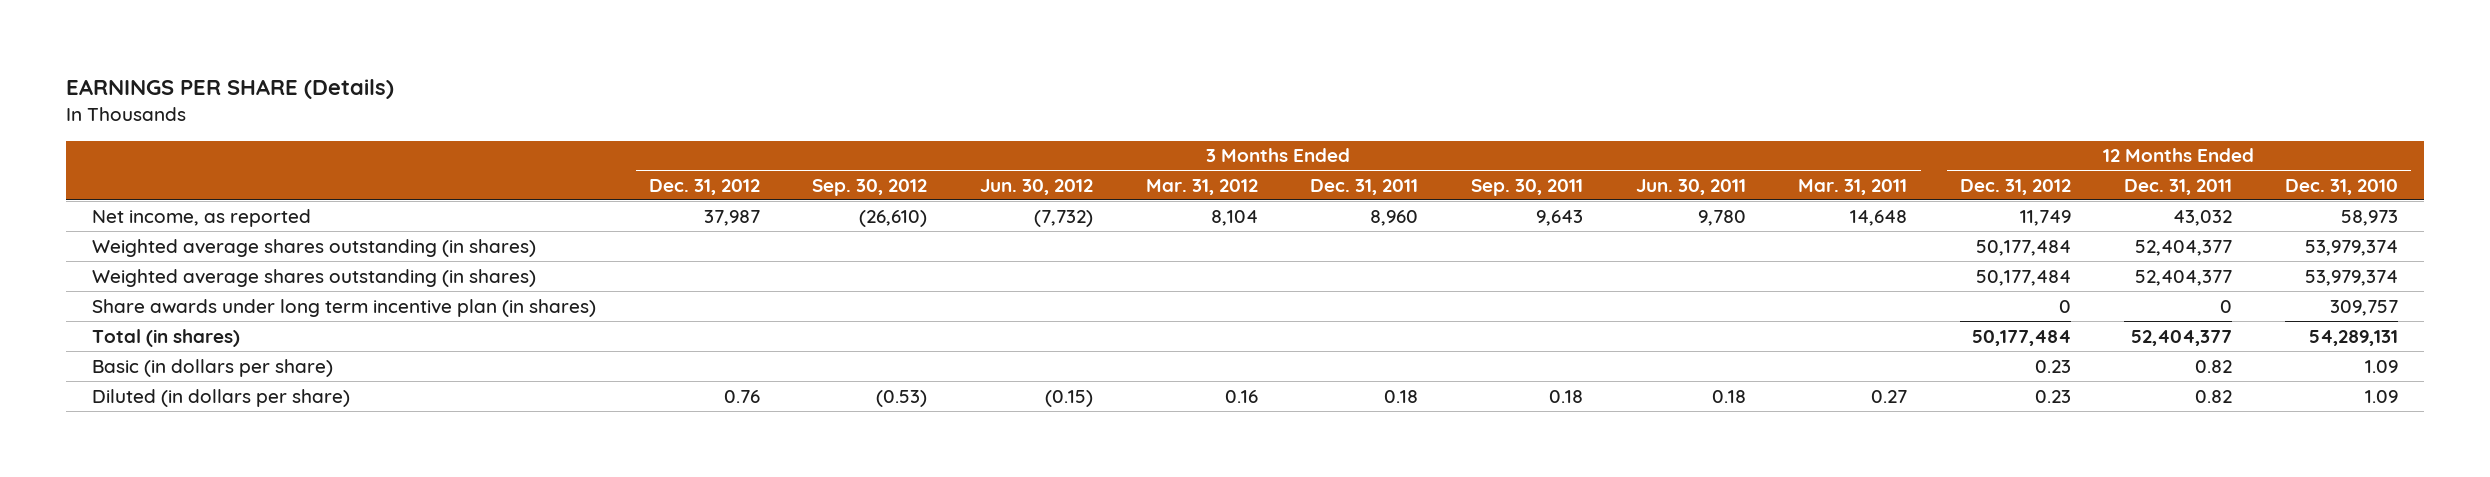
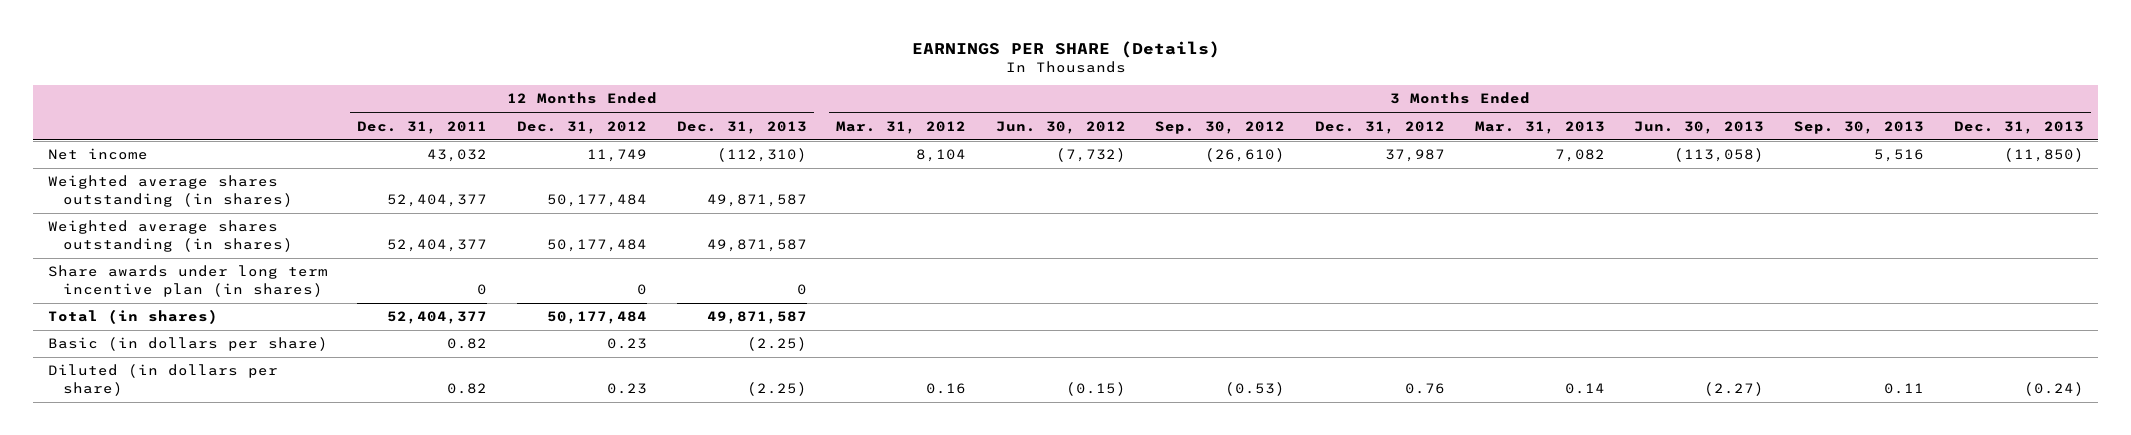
- | 3 Months Ended Dec. 31, 2012 | 3 Months Ended Sep. 30, 2012 | 3 Months Ended Jun. 30, 2012 | 3 Months Ended Mar. 31, 2012 | 3 Months Ended Dec. 31, 2011 | 3 Months Ended Sep. 30, 2011 | 3 Months Ended Jun. 30, 2011 | 3 Months Ended Mar. 31, 2011 | 12 Months Ended Dec. 31, 2012 | 12 Months Ended Dec. 31, 2011 | 12 Months Ended Dec. 31, 2010
+ | 12 Months Ended Dec. 31, 2011 | 12 Months Ended Dec. 31, 2012 | 12 Months Ended Dec. 31, 2013 | 3 Months Ended Mar. 31, 2012 | 3 Months Ended Jun. 30, 2012 | 3 Months Ended Sep. 30, 2012 | 3 Months Ended Dec. 31, 2012 | 3 Months Ended Mar. 31, 2013 | 3 Months Ended Jun. 30, 2013 | 3 Months Ended Sep. 30, 2013 | 3 Months Ended Dec. 31, 2013
- Net income, as reported | 37,987 | (26,610) | (7,732) | 8,104 | 8,960 | 9,643 | 9,780 | 14,648 | 11,749 | 43,032 | 58,973
+ Net income | 43,032 | 11,749 | (112,310) | 8,104 | (7,732) | (26,610) | 37,987 | 7,082 | (113,058) | 5,516 | (11,850)

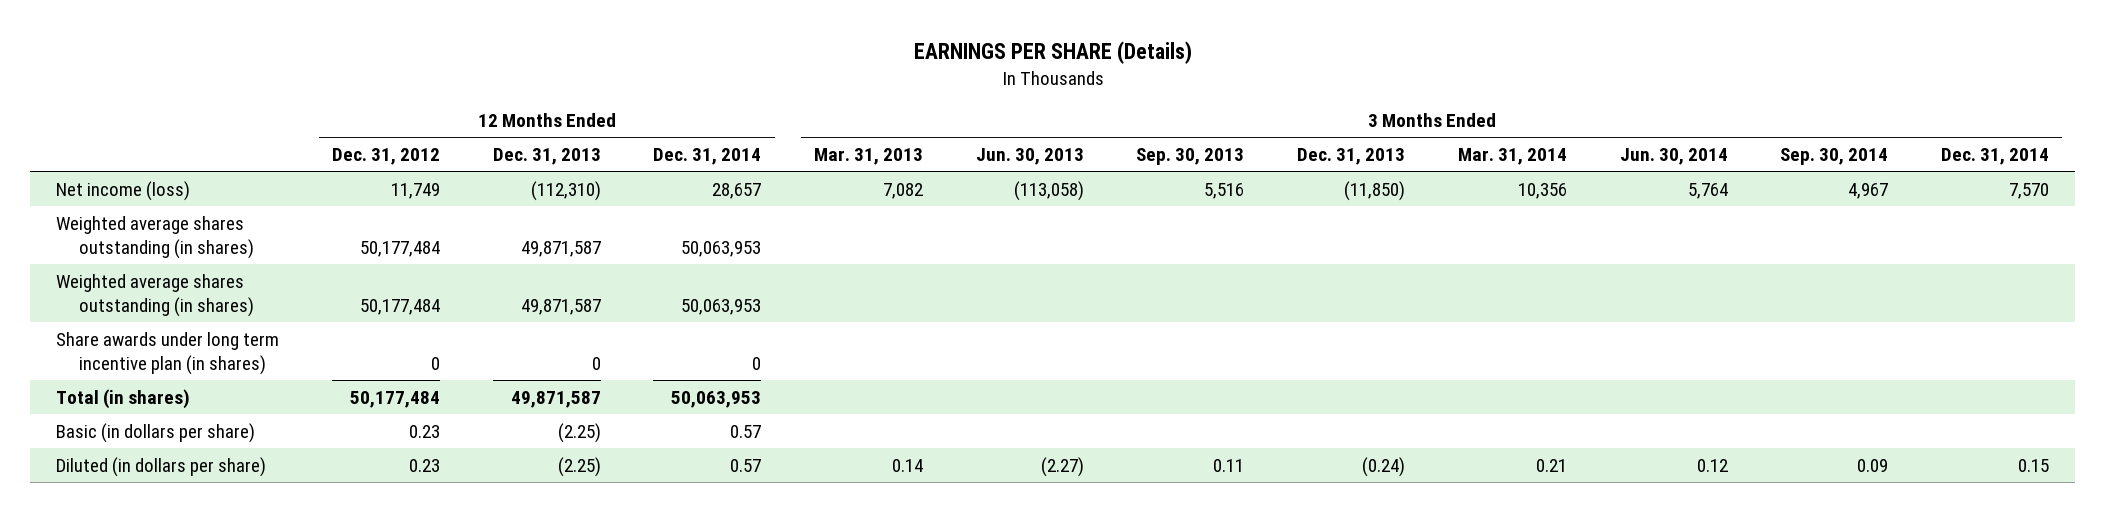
- | 12 Months Ended Dec. 31, 2011 | 12 Months Ended Dec. 31, 2012 | 12 Months Ended Dec. 31, 2013 | 3 Months Ended Mar. 31, 2012 | 3 Months Ended Jun. 30, 2012 | 3 Months Ended Sep. 30, 2012 | 3 Months Ended Dec. 31, 2012 | 3 Months Ended Mar. 31, 2013 | 3 Months Ended Jun. 30, 2013 | 3 Months Ended Sep. 30, 2013 | 3 Months Ended Dec. 31, 2013
+ | 12 Months Ended Dec. 31, 2012 | 12 Months Ended Dec. 31, 2013 | 12 Months Ended Dec. 31, 2014 | 3 Months Ended Mar. 31, 2013 | 3 Months Ended Jun. 30, 2013 | 3 Months Ended Sep. 30, 2013 | 3 Months Ended Dec. 31, 2013 | 3 Months Ended Mar. 31, 2014 | 3 Months Ended Jun. 30, 2014 | 3 Months Ended Sep. 30, 2014 | 3 Months Ended Dec. 31, 2014
- Net income | 43,032 | 11,749 | (112,310) | 8,104 | (7,732) | (26,610) | 37,987 | 7,082 | (113,058) | 5,516 | (11,850)
+ Net income (loss) | 11,749 | (112,310) | 28,657 | 7,082 | (113,058) | 5,516 | (11,850) | 10,356 | 5,764 | 4,967 | 7,570

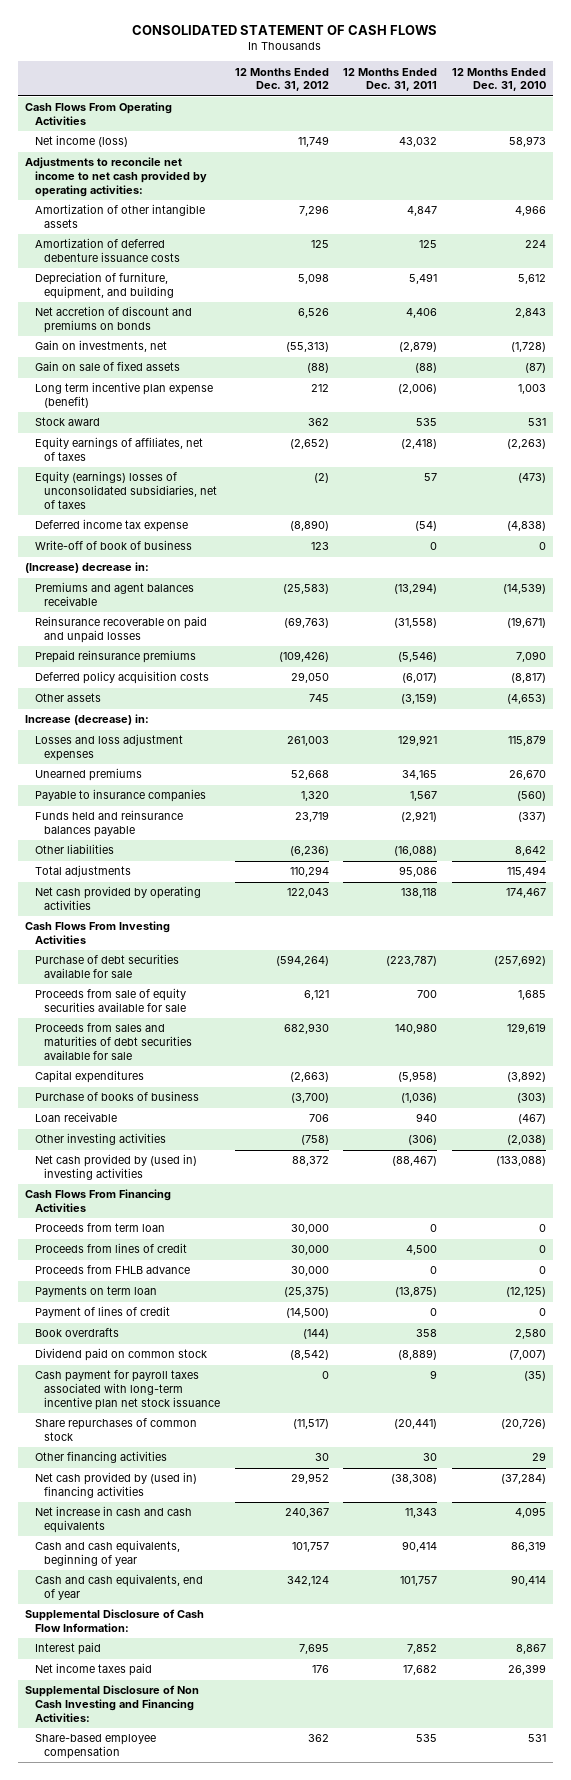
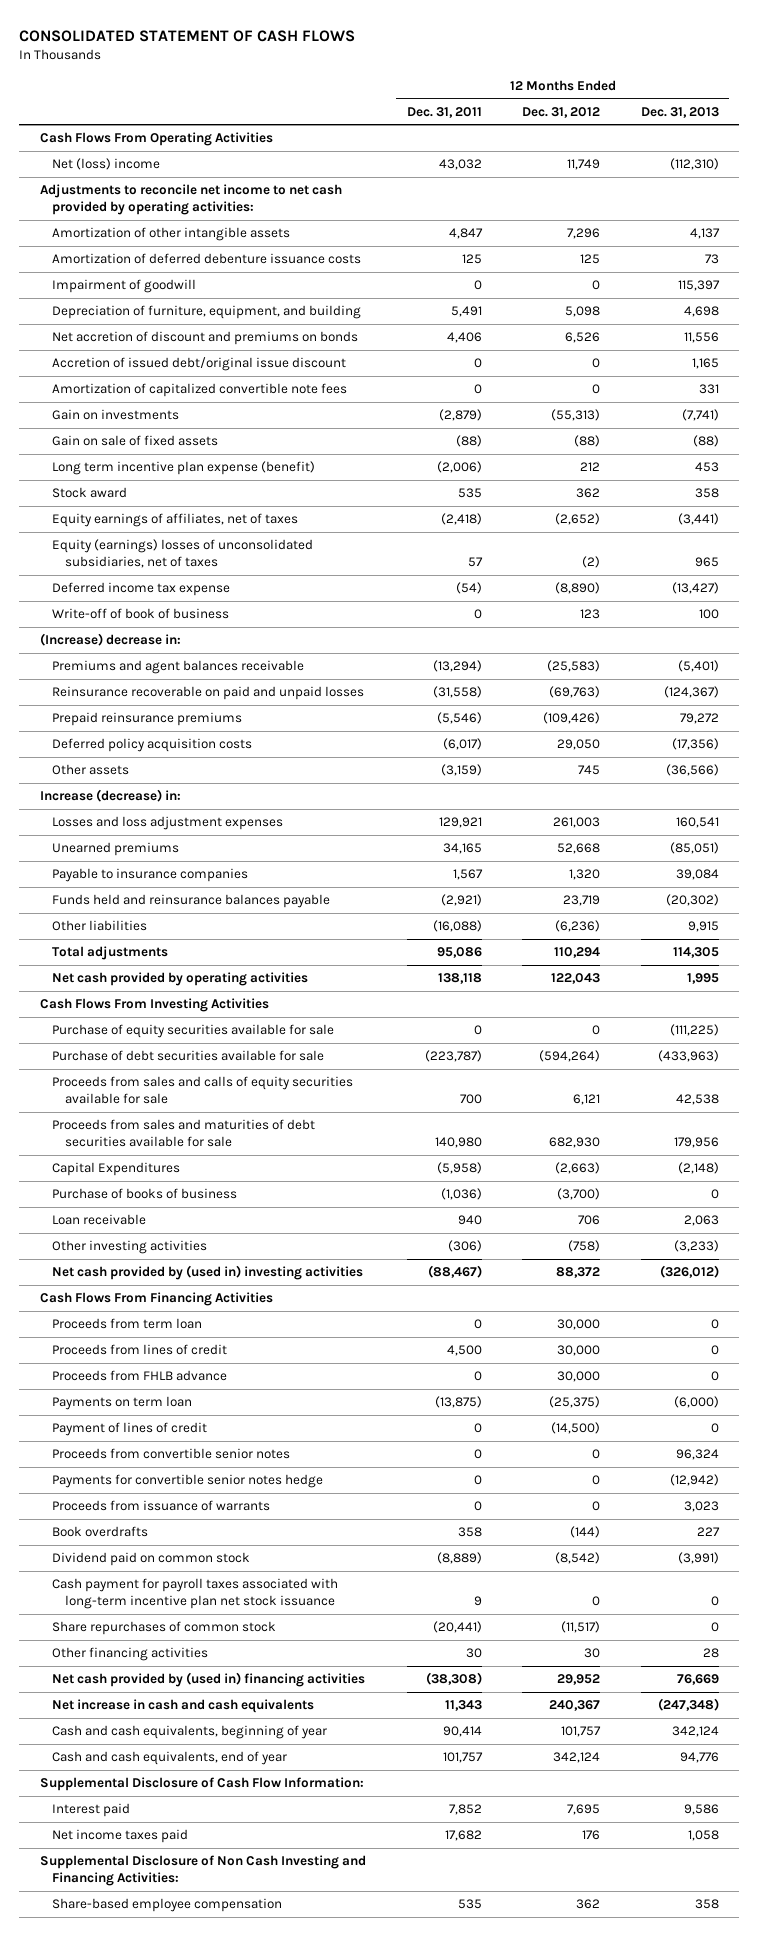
- | 12 Months Ended Dec. 31, 2012 | 12 Months Ended Dec. 31, 2011 | 12 Months Ended Dec. 31, 2010
+ | 12 Months Ended Dec. 31, 2011 | 12 Months Ended Dec. 31, 2012 | 12 Months Ended Dec. 31, 2013
- Net income (loss) | 11,749 | 43,032 | 58,973
+ Net (loss) income | 43,032 | 11,749 | (112,310)
+ Impairment of goodwill | 0 | 0 | 115,397
- Gain on investments, net | (55,313) | (2,879) | (1,728)
+ Accretion of issued debt/original issue discount | 0 | 0 | 1,165
+ Amortization of capitalized convertible note fees | 0 | 0 | 331
+ Gain on investments | (2,879) | (55,313) | (7,741)
+ Purchase of equity securities available for sale | 0 | 0 | (111,225)
- Proceeds from sale of equity securities available for sale | 6,121 | 700 | 1,685
+ Proceeds from sales and calls of equity securities available for sale | 700 | 6,121 | 42,538
- Capital expenditures | (2,663) | (5,958) | (3,892)
+ Capital Expenditures | (5,958) | (2,663) | (2,148)
+ Proceeds from convertible senior notes | 0 | 0 | 96,324
+ Payments for convertible senior notes hedge | 0 | 0 | (12,942)
+ Proceeds from issuance of warrants | 0 | 0 | 3,023

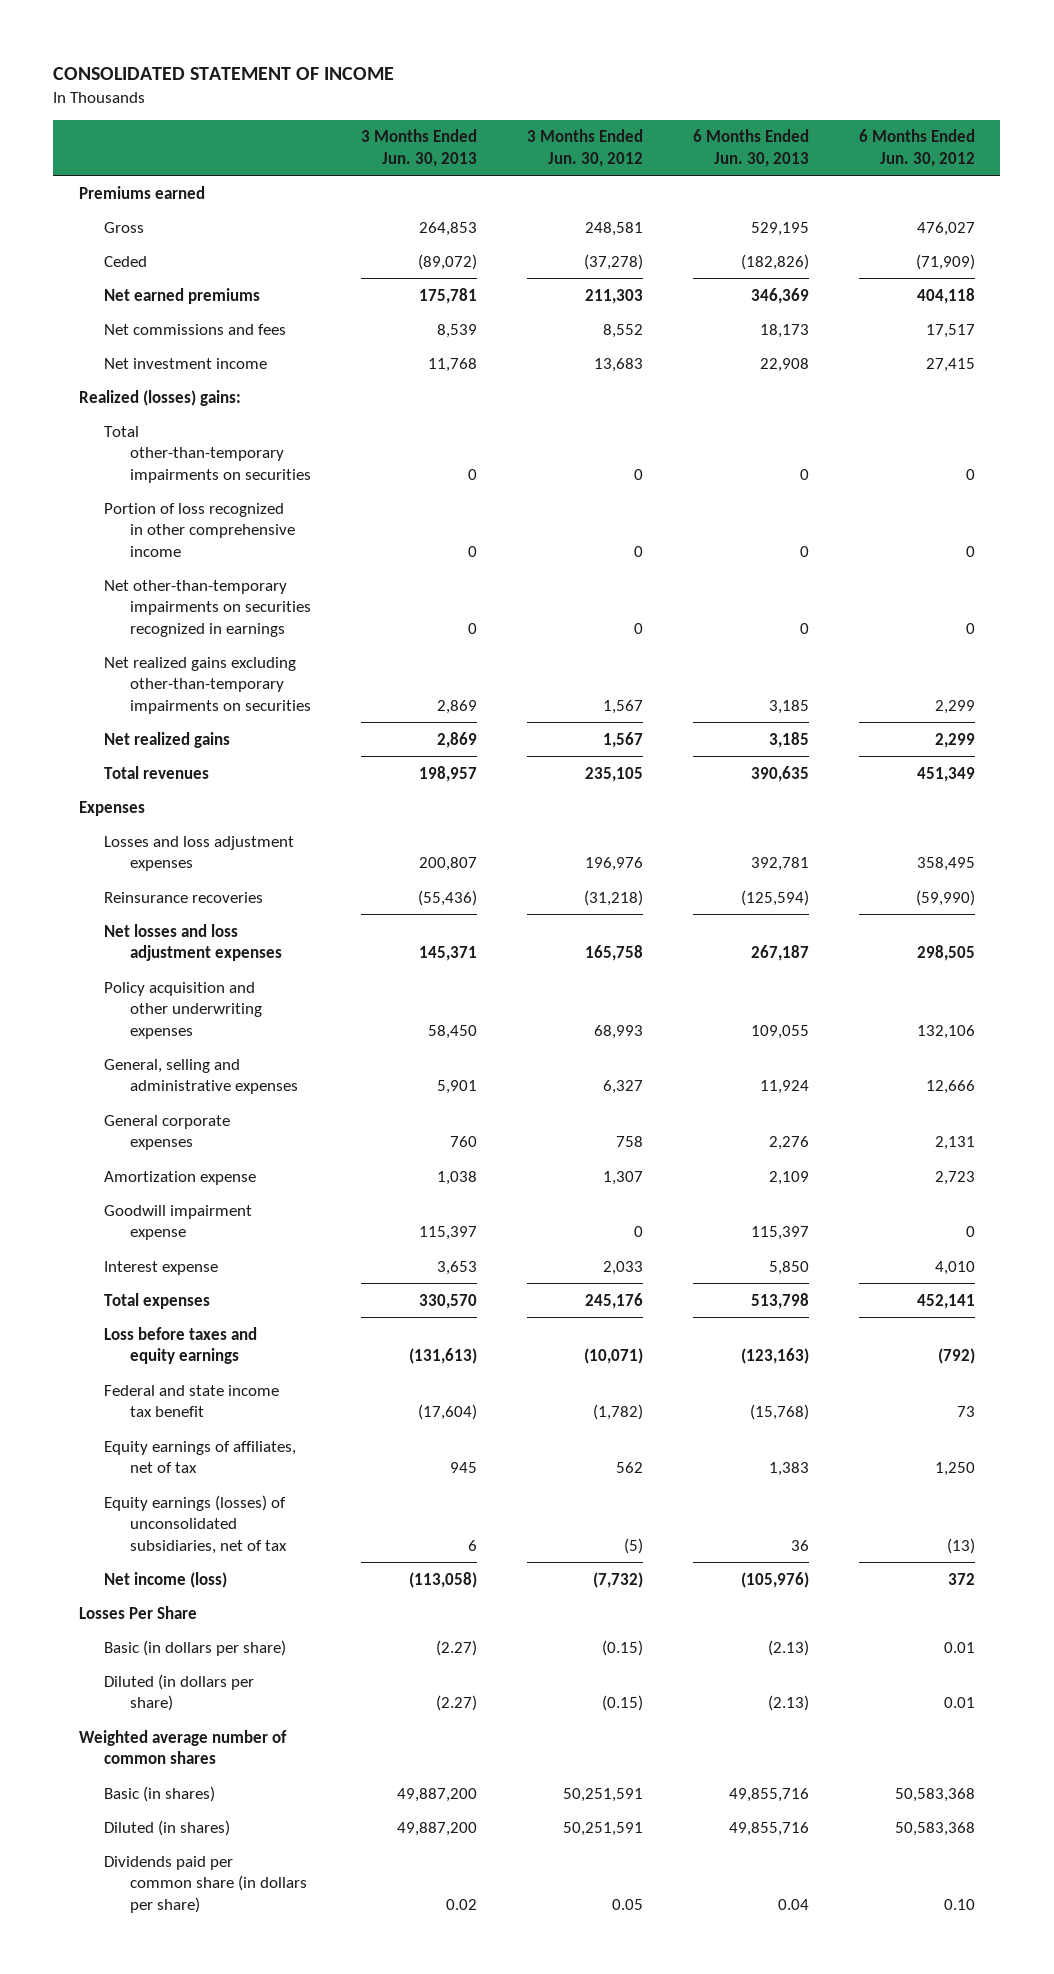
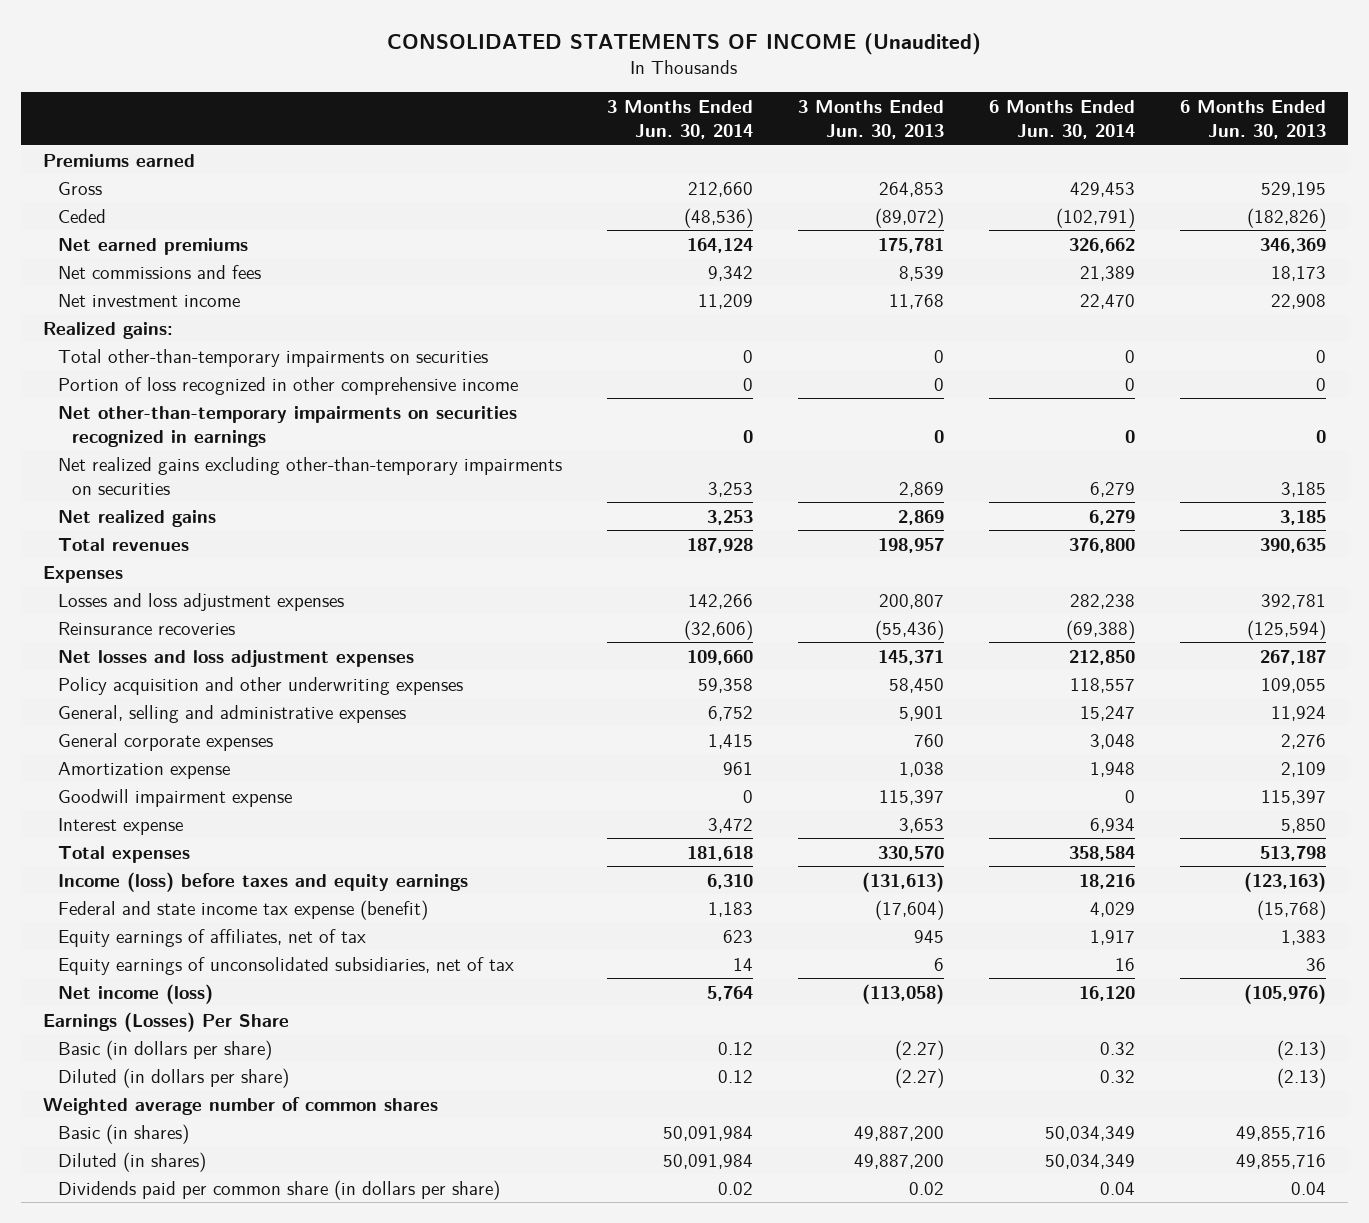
- CONSOLIDATED STATEMENT OF INCOME
+ CONSOLIDATED STATEMENTS OF INCOME (Unaudited)
- | 3 Months Ended Jun. 30, 2013 | 3 Months Ended Jun. 30, 2012 | 6 Months Ended Jun. 30, 2013 | 6 Months Ended Jun. 30, 2012
+ | 3 Months Ended Jun. 30, 2014 | 3 Months Ended Jun. 30, 2013 | 6 Months Ended Jun. 30, 2014 | 6 Months Ended Jun. 30, 2013
- Realized (losses) gains:
+ Realized gains:
- Loss before taxes and equity earnings | (131,613) | (10,071) | (123,163) | (792)
- Federal and state income tax benefit | (17,604) | (1,782) | (15,768) | 73
+ Income (loss) before taxes and equity earnings | 6,310 | (131,613) | 18,216 | (123,163)
+ Federal and state income tax expense (benefit) | 1,183 | (17,604) | 4,029 | (15,768)
- Equity earnings (losses) of unconsolidated subsidiaries, net of tax | 6 | (5) | 36 | (13)
+ Equity earnings of unconsolidated subsidiaries, net of tax | 14 | 6 | 16 | 36
- Losses Per Share
+ Earnings (Losses) Per Share

